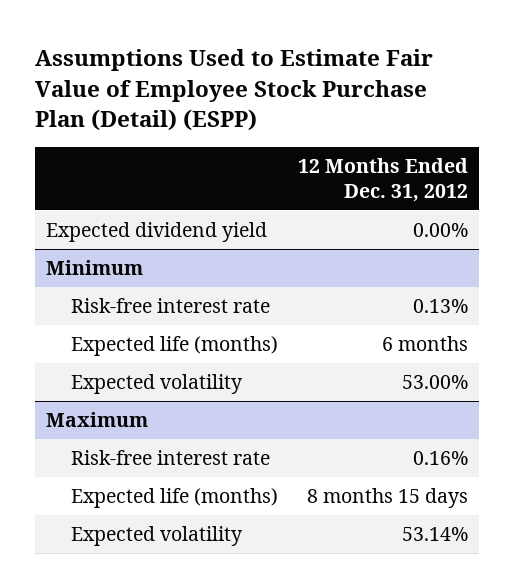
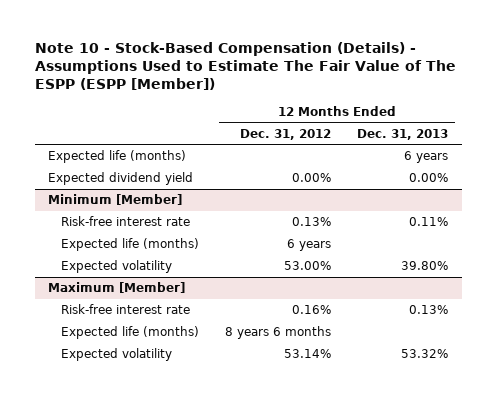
- Assumptions Used to Estimate Fair Value of Employee Stock Purchase Plan (Detail) (ESPP)
+ Note 10 - Stock-Based Compensation (Details) - Assumptions Used to Estimate The Fair Value of The ESPP (ESPP [Member])
- | 12 Months Ended Dec. 31, 2012
+ | 12 Months Ended Dec. 31, 2012 | 12 Months Ended Dec. 31, 2013
+ Expected life (months) | | 6 years
- Minimum
+ Minimum [Member]
- Expected life (months) | 6 months
+ Expected life (months) | 6 years |
- Maximum
+ Maximum [Member]
- Expected life (months) | 8 months 15 days
+ Expected life (months) | 8 years 6 months |

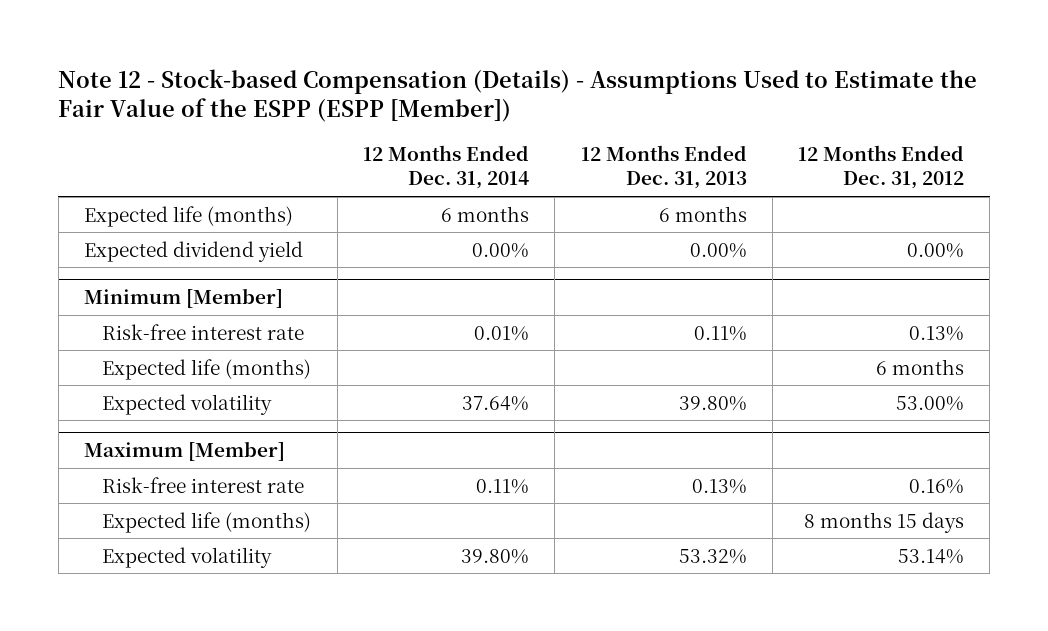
- Note 10 - Stock-Based Compensation (Details) - Assumptions Used to Estimate The Fair Value of The ESPP (ESPP [Member])
+ Note 12 - Stock-based Compensation (Details) - Assumptions Used to Estimate the Fair Value of the ESPP (ESPP [Member])
- | 12 Months Ended Dec. 31, 2012 | 12 Months Ended Dec. 31, 2013
+ | 12 Months Ended Dec. 31, 2014 | 12 Months Ended Dec. 31, 2013 | 12 Months Ended Dec. 31, 2012
- Expected life (months) | | 6 years
+ Expected life (months) | 6 months | 6 months |
@ Minimum [Member]
- Expected life (months) | 6 years |
+ Expected life (months) | | | 6 months
@ Maximum [Member]
- Expected life (months) | 8 years 6 months |
+ Expected life (months) | | | 8 months 15 days

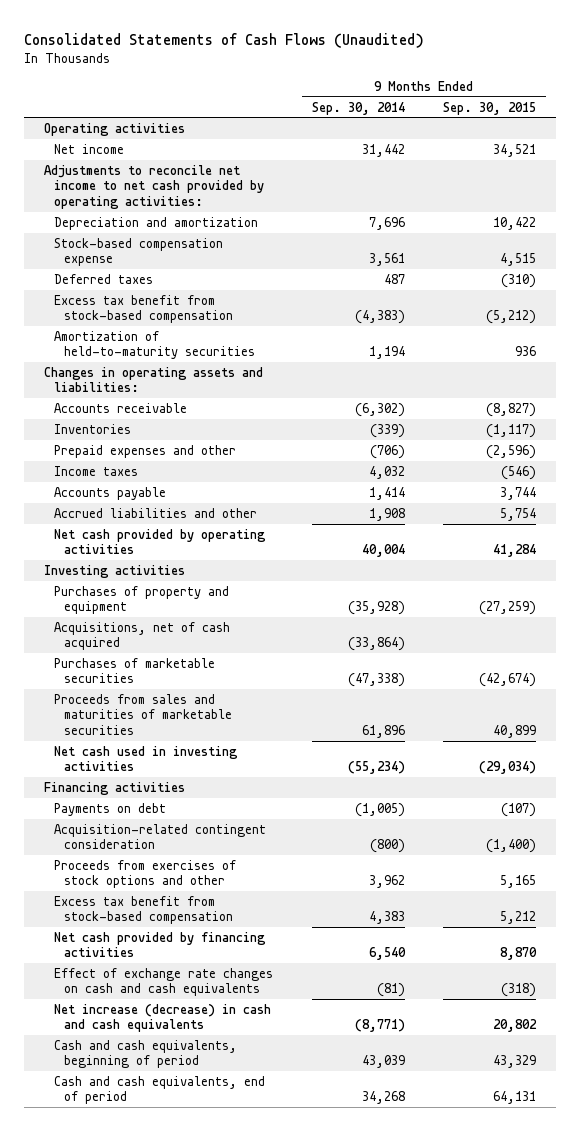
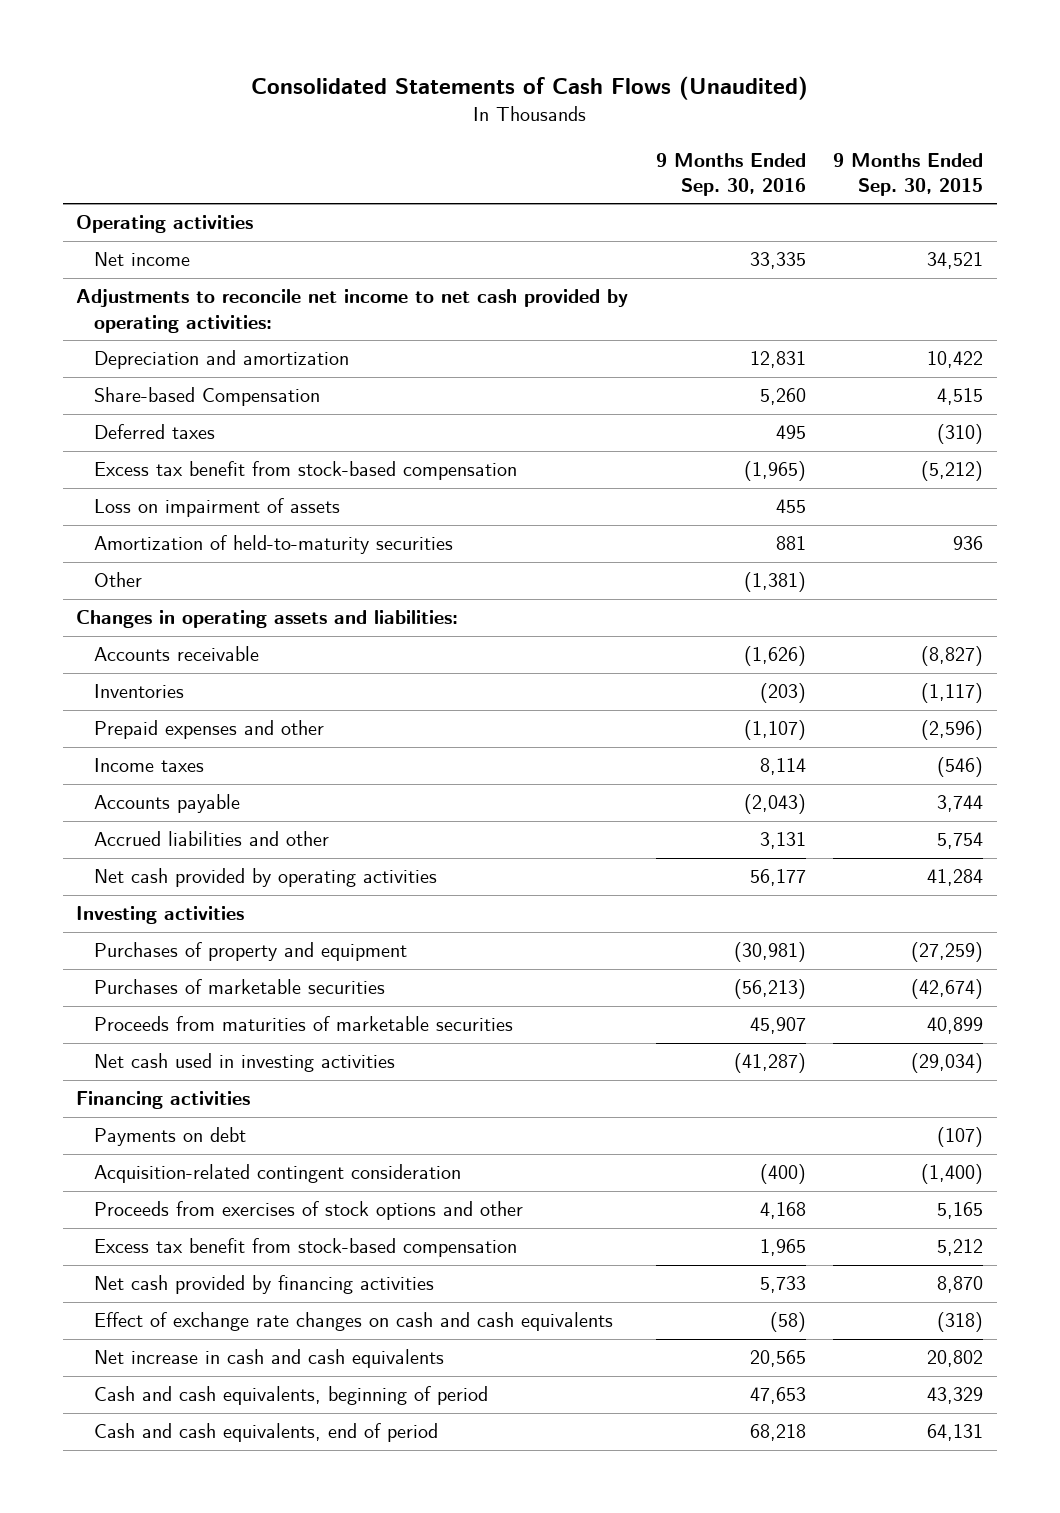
- | 9 Months Ended Sep. 30, 2014 | 9 Months Ended Sep. 30, 2015
+ | 9 Months Ended Sep. 30, 2016 | 9 Months Ended Sep. 30, 2015
- Stock-based compensation expense | 3,561 | 4,515
+ Share-based Compensation | 5,260 | 4,515
+ Loss on impairment of assets | 455 |
+ Other | (1,381) |
- Acquisitions, net of cash acquired | (33,864) |
- Proceeds from sales and maturities of marketable securities | 61,896 | 40,899
+ Proceeds from maturities of marketable securities | 45,907 | 40,899
- Net increase (decrease) in cash and cash equivalents | (8,771) | 20,802
+ Net increase in cash and cash equivalents | 20,565 | 20,802

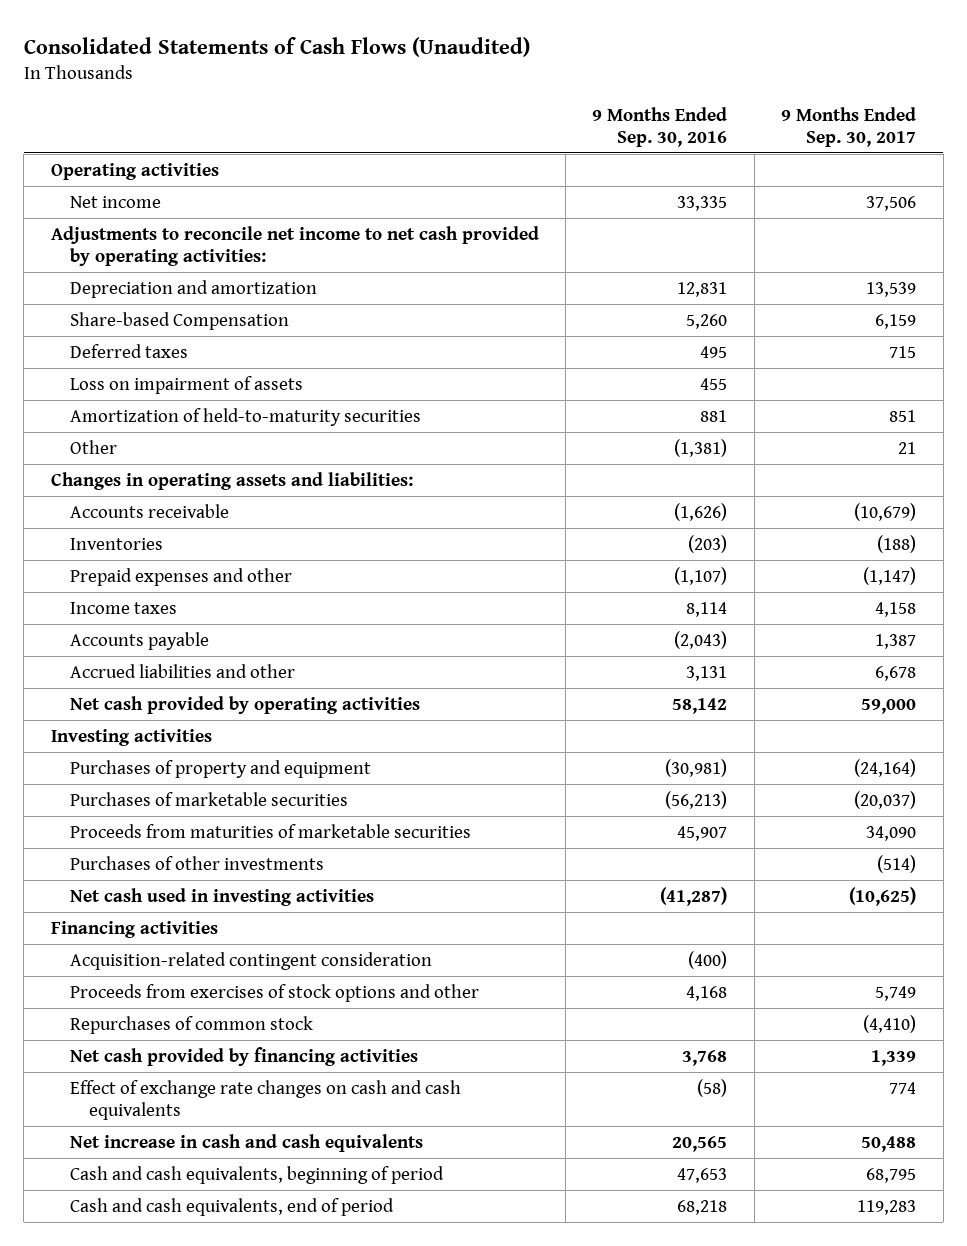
- | 9 Months Ended Sep. 30, 2016 | 9 Months Ended Sep. 30, 2015
+ | 9 Months Ended Sep. 30, 2016 | 9 Months Ended Sep. 30, 2017
- Excess tax benefit from stock-based compensation | (1,965) | (5,212)
- Net cash provided by operating activities | 56,177 | 41,284
+ Net cash provided by operating activities | 58,142 | 59,000
+ Purchases of other investments | | (514)
- Payments on debt | | (107)
- Excess tax benefit from stock-based compensation | 1,965 | 5,212
- Net cash provided by financing activities | 5,733 | 8,870
+ Repurchases of common stock | | (4,410)
+ Net cash provided by financing activities | 3,768 | 1,339

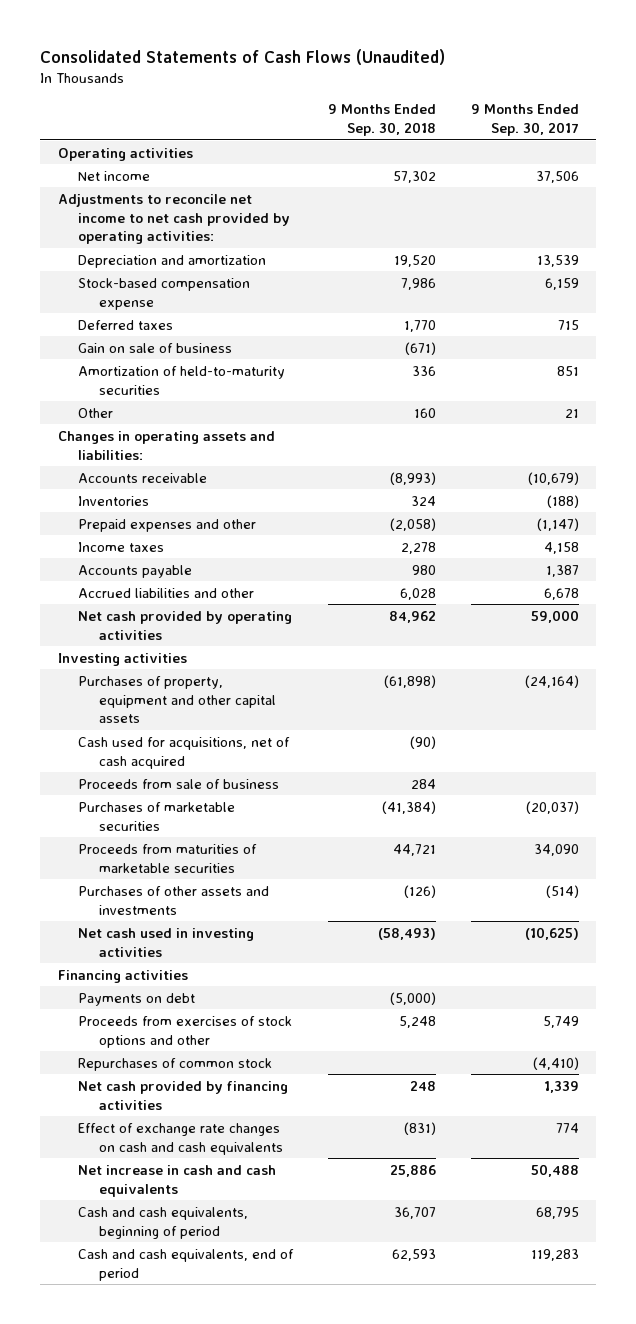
- | 9 Months Ended Sep. 30, 2016 | 9 Months Ended Sep. 30, 2017
+ | 9 Months Ended Sep. 30, 2018 | 9 Months Ended Sep. 30, 2017
- Share-based Compensation | 5,260 | 6,159
+ Stock-based compensation expense | 7,986 | 6,159
- Loss on impairment of assets | 455 |
+ Gain on sale of business | (671) |
- Purchases of property and equipment | (30,981) | (24,164)
+ Purchases of property, equipment and other capital assets | (61,898) | (24,164)
+ Cash used for acquisitions, net of cash acquired | (90) |
+ Proceeds from sale of business | 284 |
- Purchases of other investments | | (514)
+ Purchases of other assets and investments | (126) | (514)
- Acquisition-related contingent consideration | (400) |
+ Payments on debt | (5,000) |

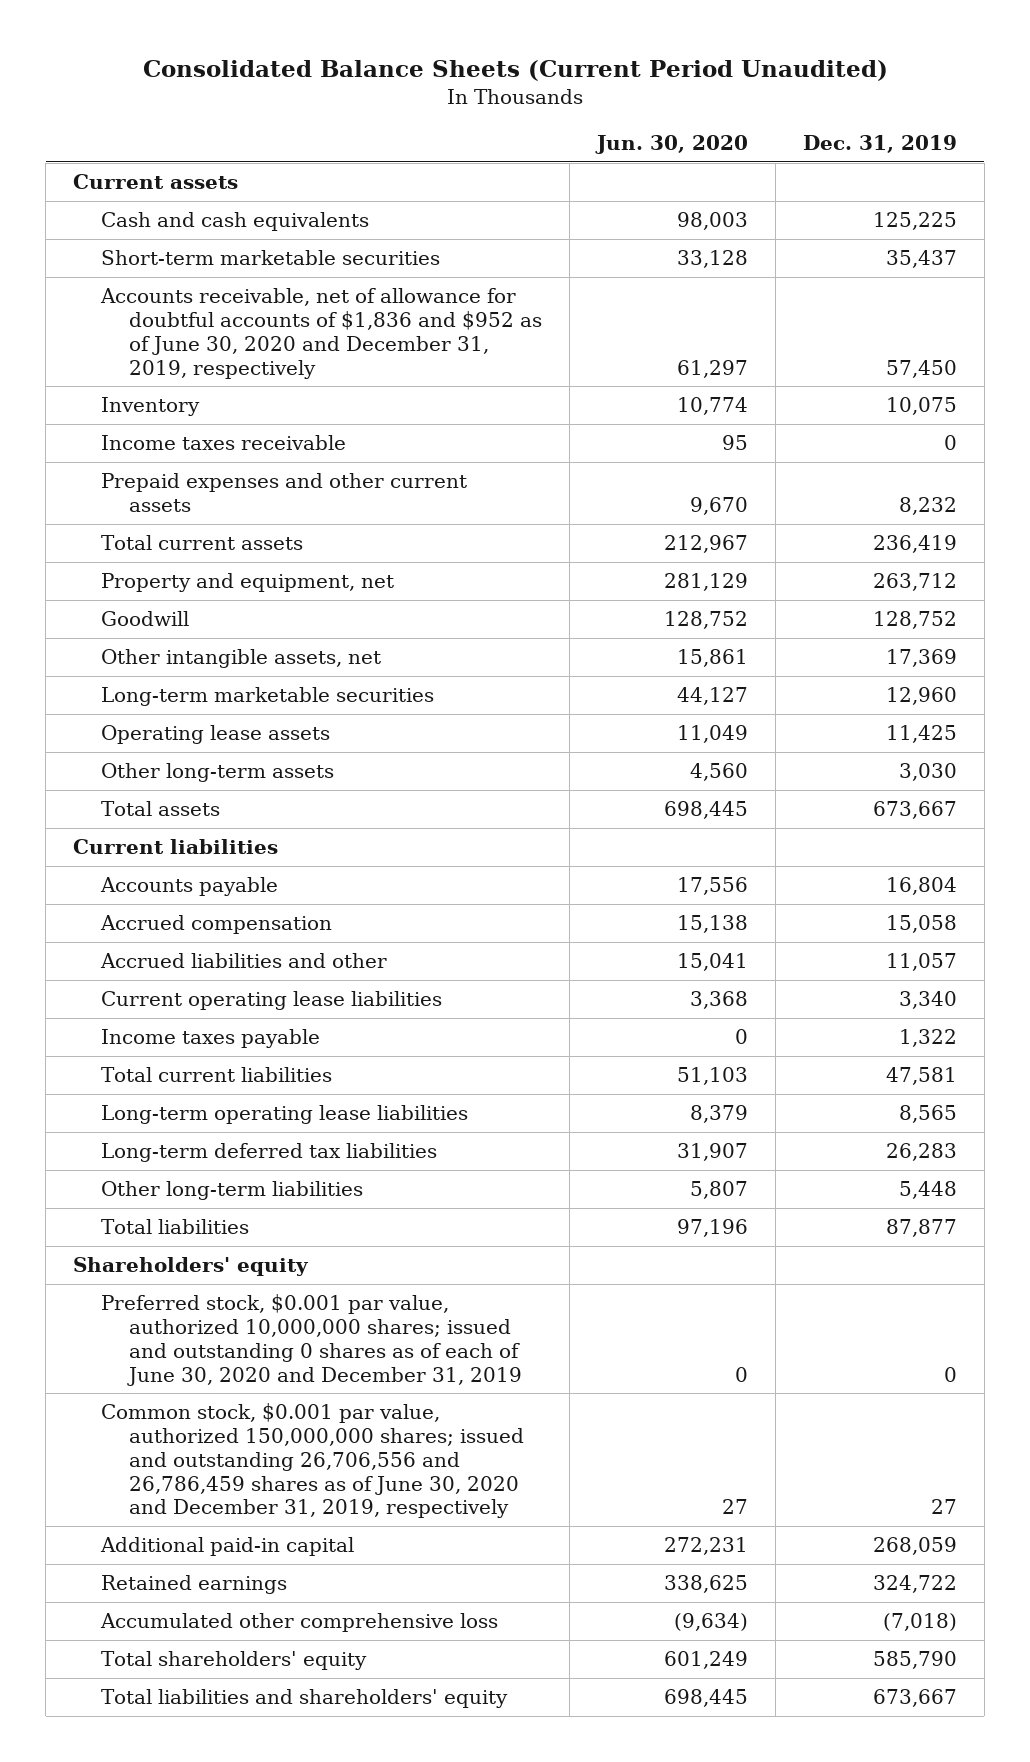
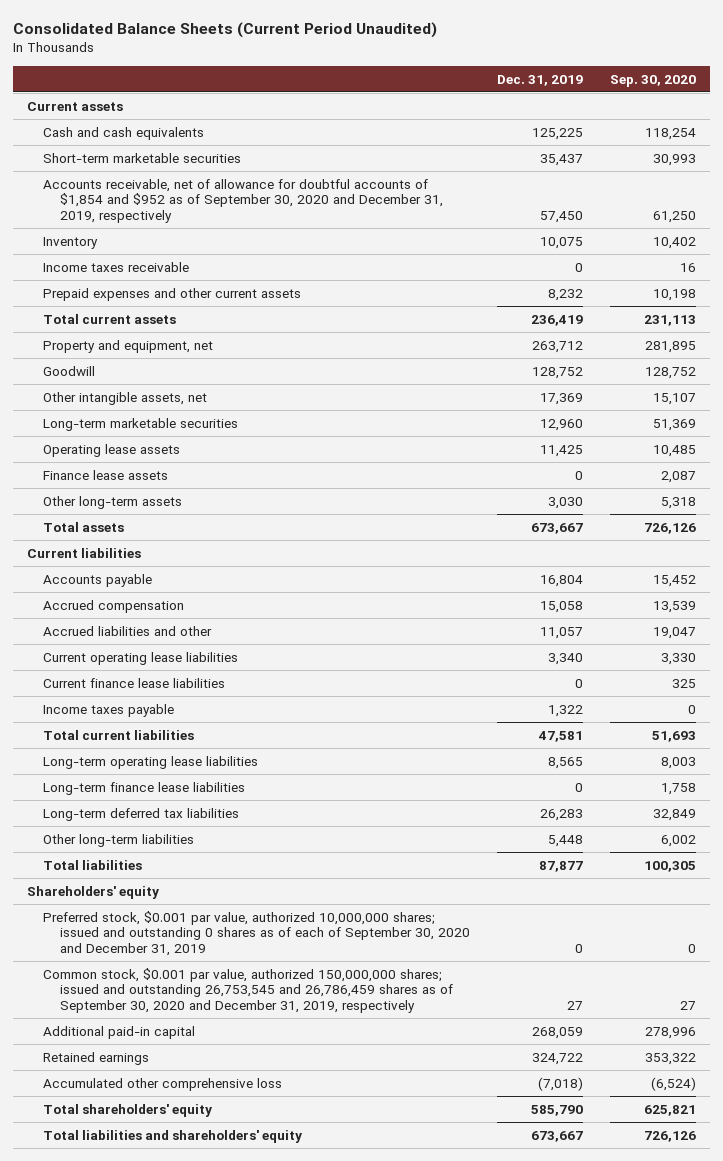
- | Jun. 30, 2020 | Dec. 31, 2019
+ | Dec. 31, 2019 | Sep. 30, 2020
- Accounts receivable, net of allowance for doubtful accounts of $1,836 and $952 as of June 30, 2020 and December 31, 2019, respectively | 61,297 | 57,450
+ Accounts receivable, net of allowance for doubtful accounts of $1,854 and $952 as of September 30, 2020 and December 31, 2019, respectively | 57,450 | 61,250
+ Finance lease assets | 0 | 2,087
+ Current finance lease liabilities | 0 | 325
+ Long-term finance lease liabilities | 0 | 1,758
- Preferred stock, $0.001 par value, authorized 10,000,000 shares; issued and outstanding 0 shares as of each of June 30, 2020 and December 31, 2019 | 0 | 0
- Common stock, $0.001 par value, authorized 150,000,000 shares; issued and outstanding 26,706,556 and 26,786,459 shares as of June 30, 2020 and December 31, 2019, respectively | 27 | 27
+ Preferred stock, $0.001 par value, authorized 10,000,000 shares; issued and outstanding 0 shares as of each of September 30, 2020 and December 31, 2019 | 0 | 0
+ Common stock, $0.001 par value, authorized 150,000,000 shares; issued and outstanding 26,753,545 and 26,786,459 shares as of September 30, 2020 and December 31, 2019, respectively | 27 | 27

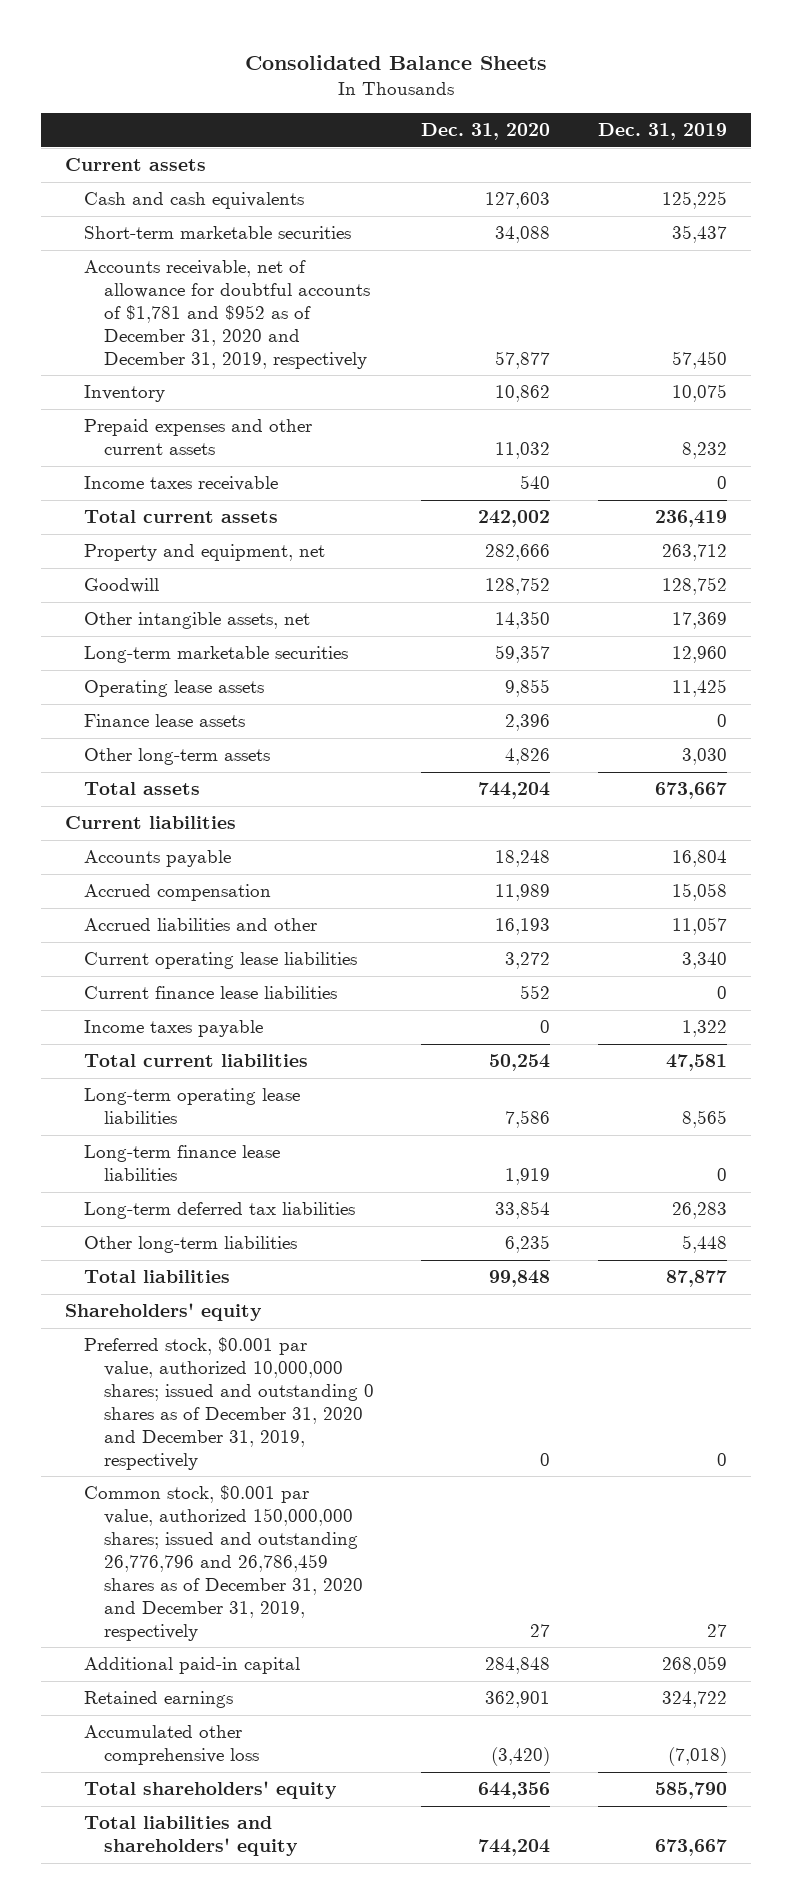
- Consolidated Balance Sheets (Current Period Unaudited)
+ Consolidated Balance Sheets
- | Dec. 31, 2019 | Sep. 30, 2020
+ | Dec. 31, 2020 | Dec. 31, 2019
- Accounts receivable, net of allowance for doubtful accounts of $1,854 and $952 as of September 30, 2020 and December 31, 2019, respectively | 57,450 | 61,250
+ Accounts receivable, net of allowance for doubtful accounts of $1,781 and $952 as of December 31, 2020 and December 31, 2019, respectively | 57,877 | 57,450
moved down: Income taxes receivable | 540 | 0
- Preferred stock, $0.001 par value, authorized 10,000,000 shares; issued and outstanding 0 shares as of each of September 30, 2020 and December 31, 2019 | 0 | 0
- Common stock, $0.001 par value, authorized 150,000,000 shares; issued and outstanding 26,753,545 and 26,786,459 shares as of September 30, 2020 and December 31, 2019, respectively | 27 | 27
+ Preferred stock, $0.001 par value, authorized 10,000,000 shares; issued and outstanding 0 shares as of December 31, 2020 and December 31, 2019, respectively | 0 | 0
+ Common stock, $0.001 par value, authorized 150,000,000 shares; issued and outstanding 26,776,796 and 26,786,459 shares as of December 31, 2020 and December 31, 2019, respectively | 27 | 27

